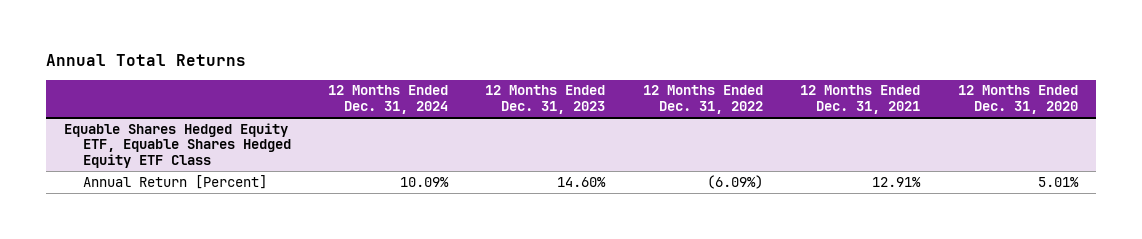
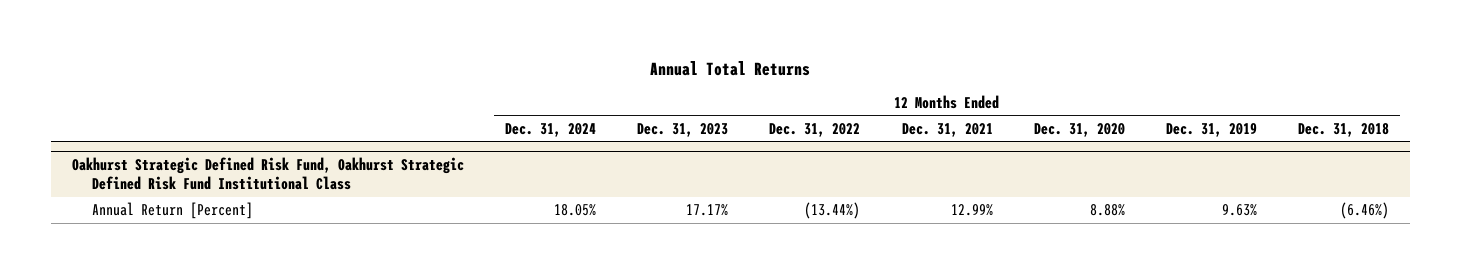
- | 12 Months Ended Dec. 31, 2024 | 12 Months Ended Dec. 31, 2023 | 12 Months Ended Dec. 31, 2022 | 12 Months Ended Dec. 31, 2021 | 12 Months Ended Dec. 31, 2020
+ | 12 Months Ended Dec. 31, 2024 | 12 Months Ended Dec. 31, 2023 | 12 Months Ended Dec. 31, 2022 | 12 Months Ended Dec. 31, 2021 | 12 Months Ended Dec. 31, 2020 | 12 Months Ended Dec. 31, 2019 | 12 Months Ended Dec. 31, 2018
- Equable Shares Hedged Equity ETF, Equable Shares Hedged Equity ETF Class
- Annual Return [Percent] | 10.09% | 14.60% | (6.09%) | 12.91% | 5.01%
+ Oakhurst Strategic Defined Risk Fund, Oakhurst Strategic Defined Risk Fund Institutional Class
+ Annual Return [Percent] | 18.05% | 17.17% | (13.44%) | 12.99% | 8.88% | 9.63% | (6.46%)

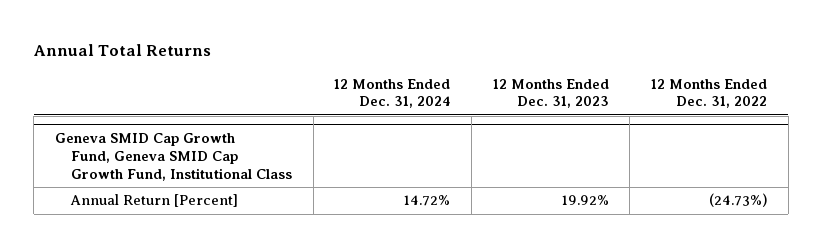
- | 12 Months Ended Dec. 31, 2024 | 12 Months Ended Dec. 31, 2023 | 12 Months Ended Dec. 31, 2022 | 12 Months Ended Dec. 31, 2021 | 12 Months Ended Dec. 31, 2020 | 12 Months Ended Dec. 31, 2019 | 12 Months Ended Dec. 31, 2018
+ | 12 Months Ended Dec. 31, 2024 | 12 Months Ended Dec. 31, 2023 | 12 Months Ended Dec. 31, 2022
- Oakhurst Strategic Defined Risk Fund, Oakhurst Strategic Defined Risk Fund Institutional Class
- Annual Return [Percent] | 18.05% | 17.17% | (13.44%) | 12.99% | 8.88% | 9.63% | (6.46%)
+ Geneva SMID Cap Growth Fund, Geneva SMID Cap Growth Fund, Institutional Class
+ Annual Return [Percent] | 14.72% | 19.92% | (24.73%)

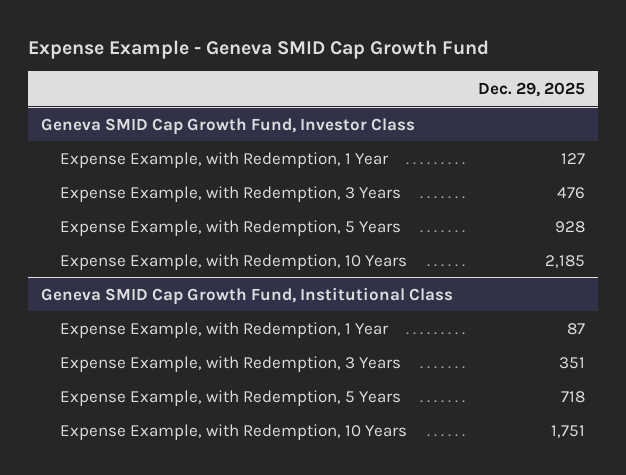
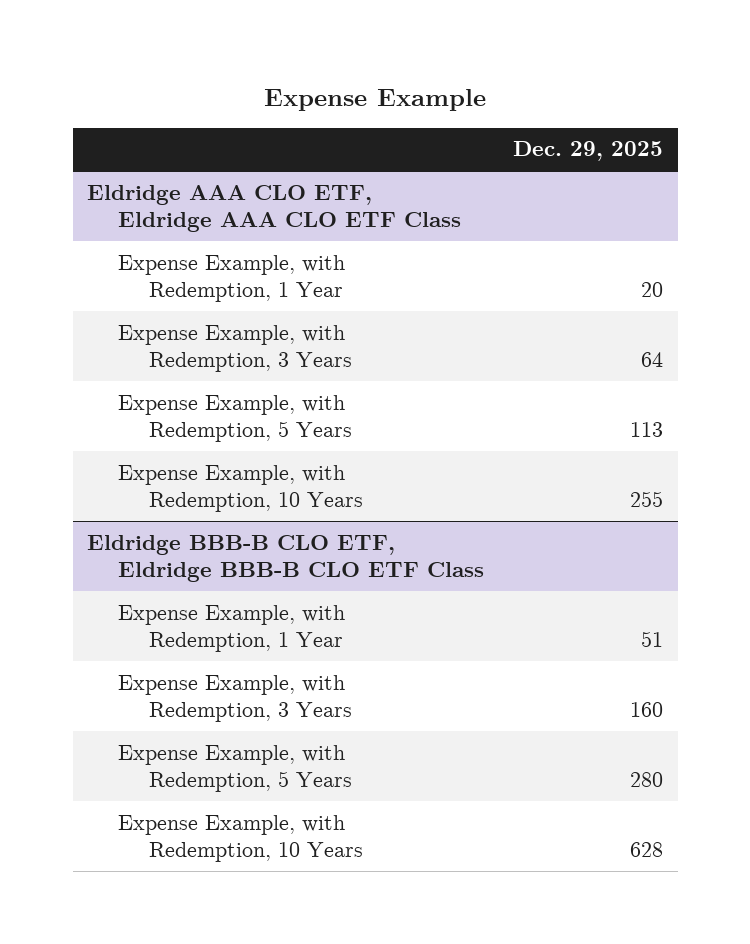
- Expense Example - Geneva SMID Cap Growth Fund
+ Expense Example
- Geneva SMID Cap Growth Fund, Investor Class
- Expense Example, with Redemption, 1 Year | 127
- Expense Example, with Redemption, 3 Years | 476
- Expense Example, with Redemption, 5 Years | 928
- Expense Example, with Redemption, 10 Years | 2,185
- Geneva SMID Cap Growth Fund, Institutional Class
- Expense Example, with Redemption, 1 Year | 87
- Expense Example, with Redemption, 3 Years | 351
- Expense Example, with Redemption, 5 Years | 718
- Expense Example, with Redemption, 10 Years | 1,751
+ Eldridge AAA CLO ETF, Eldridge AAA CLO ETF Class
+ Expense Example, with Redemption, 1 Year | 20
+ Expense Example, with Redemption, 3 Years | 64
+ Expense Example, with Redemption, 5 Years | 113
+ Expense Example, with Redemption, 10 Years | 255
+ Eldridge BBB-B CLO ETF, Eldridge BBB-B CLO ETF Class
+ Expense Example, with Redemption, 1 Year | 51
+ Expense Example, with Redemption, 3 Years | 160
+ Expense Example, with Redemption, 5 Years | 280
+ Expense Example, with Redemption, 10 Years | 628

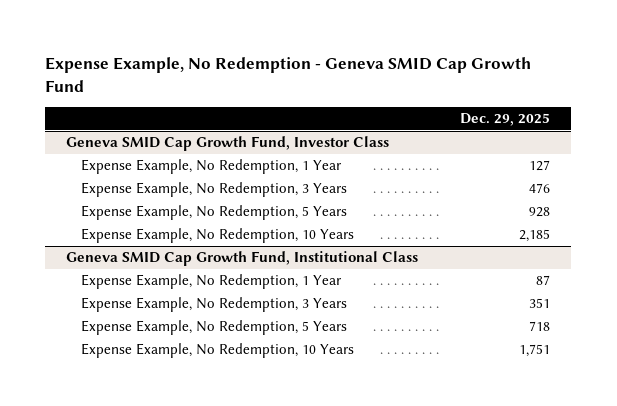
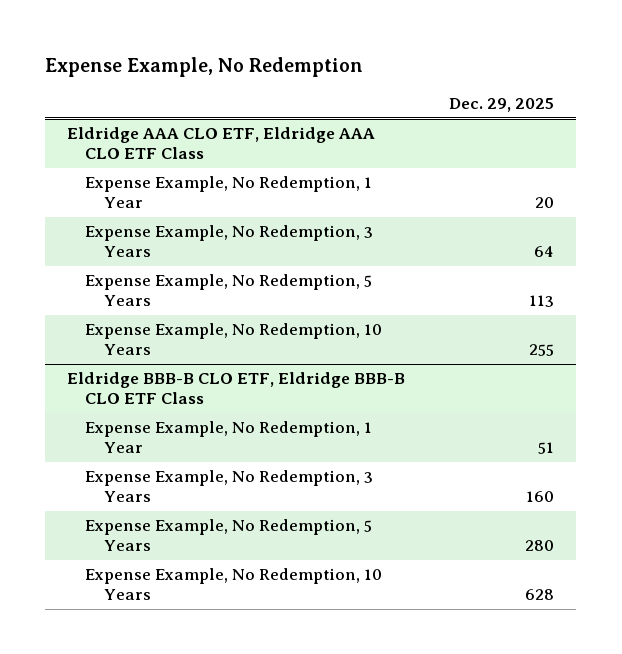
- Expense Example, No Redemption - Geneva SMID Cap Growth Fund
+ Expense Example, No Redemption
- Geneva SMID Cap Growth Fund, Investor Class
- Expense Example, No Redemption, 1 Year | 127
- Expense Example, No Redemption, 3 Years | 476
- Expense Example, No Redemption, 5 Years | 928
- Expense Example, No Redemption, 10 Years | 2,185
- Geneva SMID Cap Growth Fund, Institutional Class
- Expense Example, No Redemption, 1 Year | 87
- Expense Example, No Redemption, 3 Years | 351
- Expense Example, No Redemption, 5 Years | 718
- Expense Example, No Redemption, 10 Years | 1,751
+ Eldridge AAA CLO ETF, Eldridge AAA CLO ETF Class
+ Expense Example, No Redemption, 1 Year | 20
+ Expense Example, No Redemption, 3 Years | 64
+ Expense Example, No Redemption, 5 Years | 113
+ Expense Example, No Redemption, 10 Years | 255
+ Eldridge BBB-B CLO ETF, Eldridge BBB-B CLO ETF Class
+ Expense Example, No Redemption, 1 Year | 51
+ Expense Example, No Redemption, 3 Years | 160
+ Expense Example, No Redemption, 5 Years | 280
+ Expense Example, No Redemption, 10 Years | 628

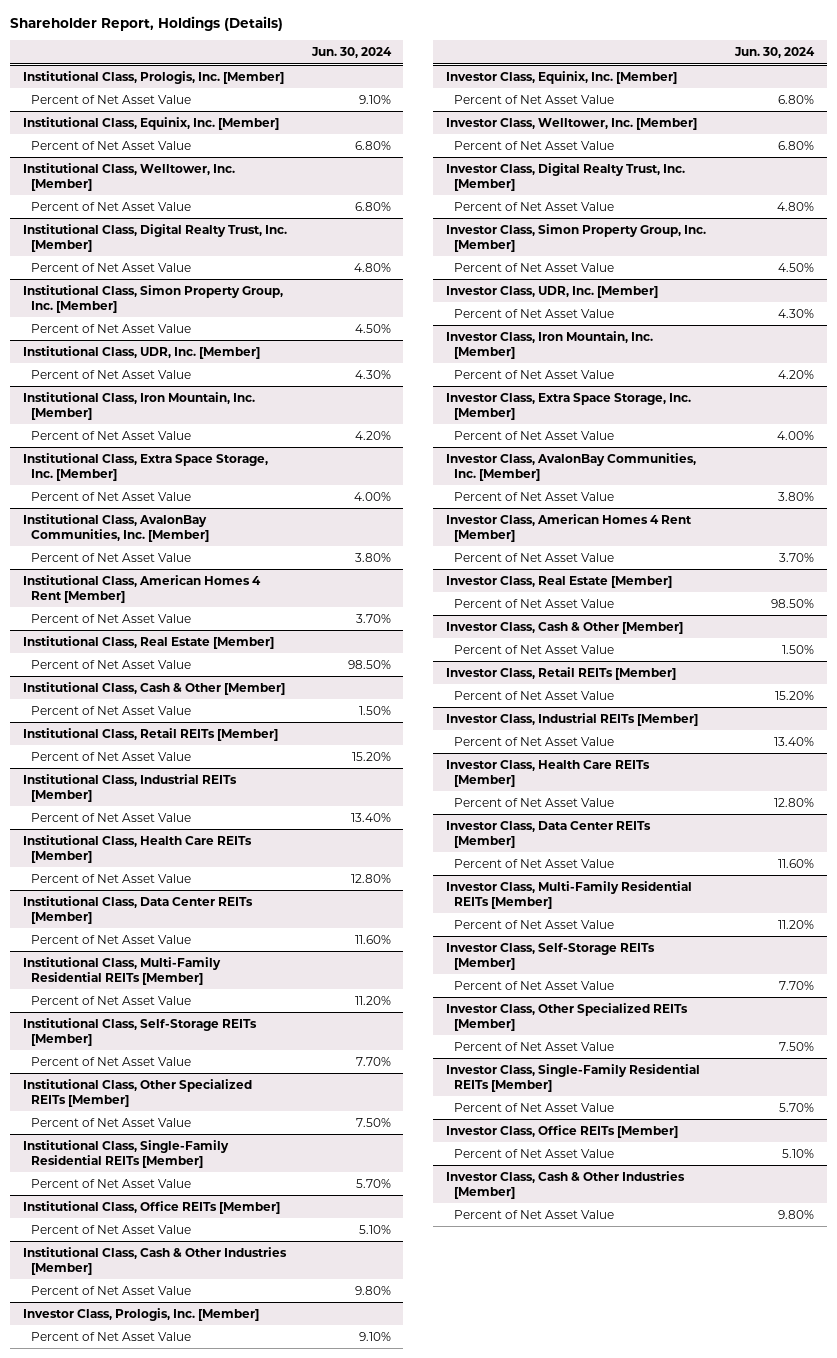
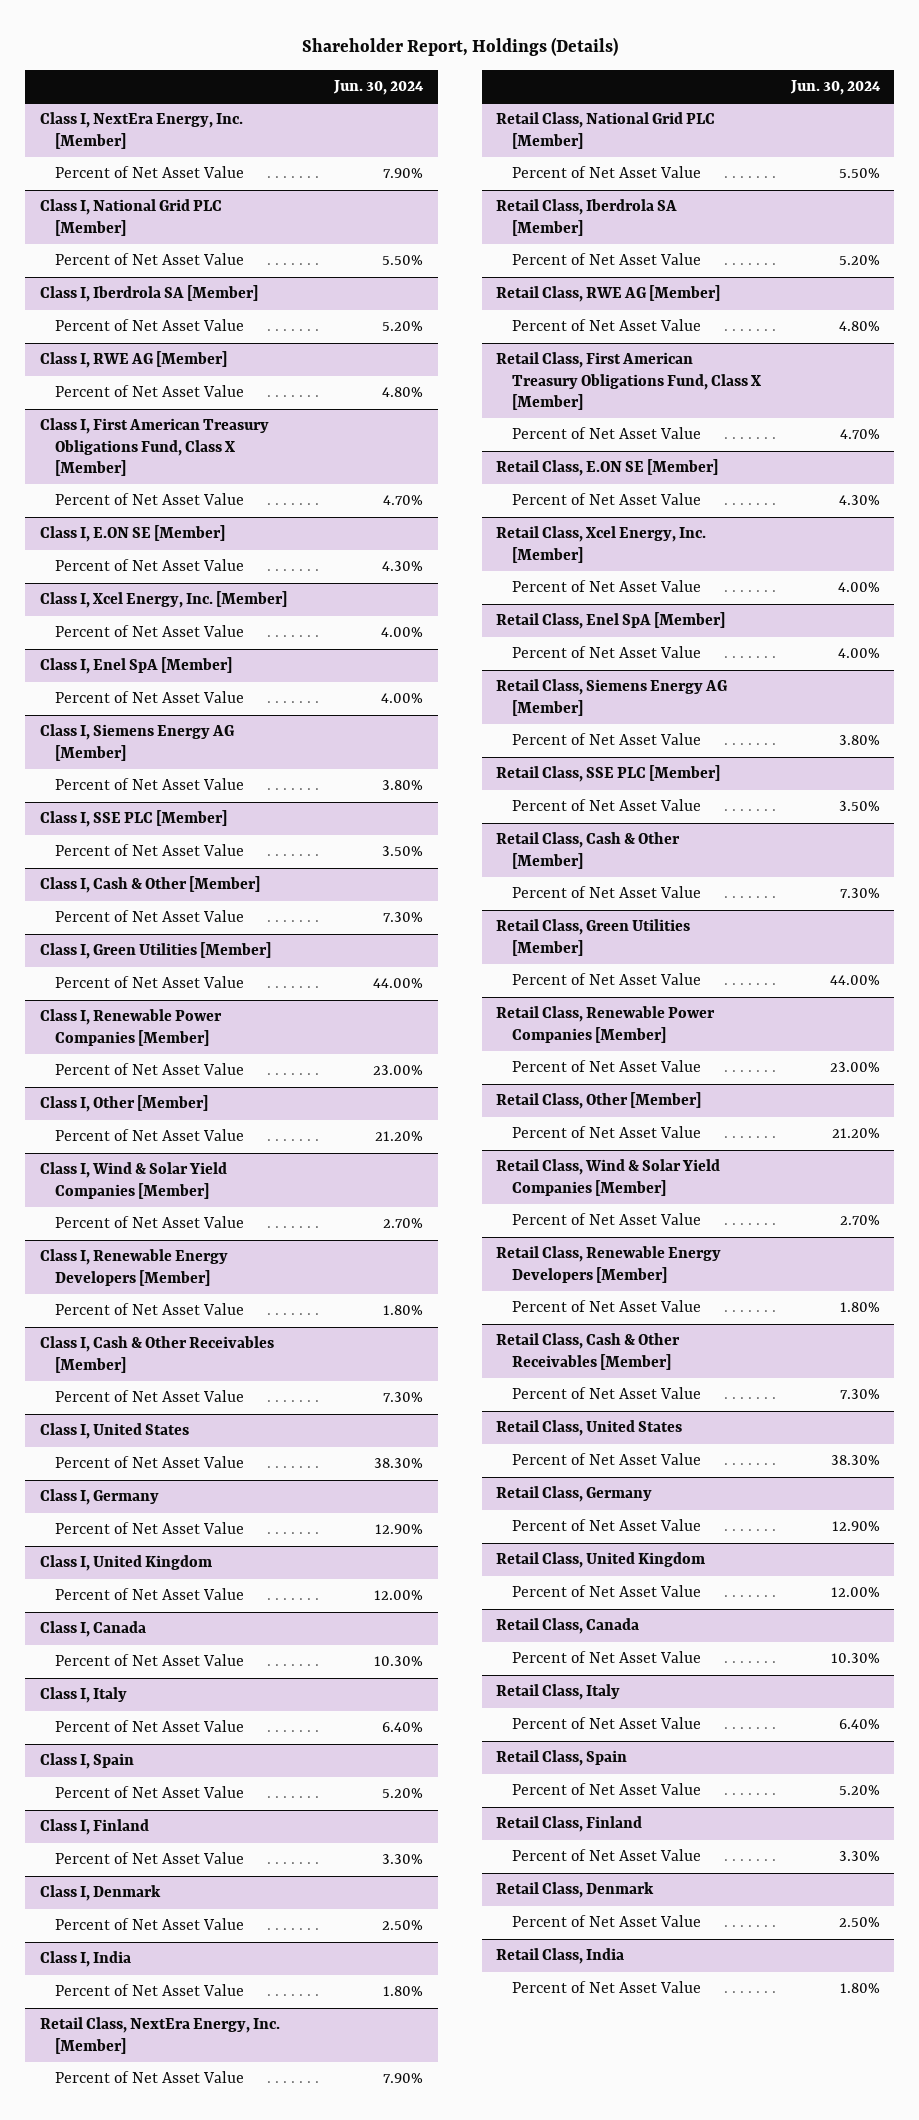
- Institutional Class, Prologis, Inc. [Member]
- Percent of Net Asset Value | 9.10%
- Institutional Class, Equinix, Inc. [Member]
- Percent of Net Asset Value | 6.80%
- Institutional Class, Welltower, Inc. [Member]
- Percent of Net Asset Value | 6.80%
- Institutional Class, Digital Realty Trust, Inc. [Member]
+ Class I, NextEra Energy, Inc. [Member]
+ Percent of Net Asset Value | 7.90%
+ Class I, National Grid PLC [Member]
+ Percent of Net Asset Value | 5.50%
+ Class I, Iberdrola SA [Member]
+ Percent of Net Asset Value | 5.20%
+ Class I, RWE AG [Member]
- Institutional Class, Simon Property Group, Inc. [Member]
- Percent of Net Asset Value | 4.50%
- Institutional Class, UDR, Inc. [Member]
+ Class I, First American Treasury Obligations Fund, Class X [Member]
+ Percent of Net Asset Value | 4.70%
+ Class I, E.ON SE [Member]
- Institutional Class, Iron Mountain, Inc. [Member]
- Percent of Net Asset Value | 4.20%
- Institutional Class, Extra Space Storage, Inc. [Member]
+ Class I, Xcel Energy, Inc. [Member]
- Institutional Class, AvalonBay Communities, Inc. [Member]
+ Class I, Enel SpA [Member]
+ Percent of Net Asset Value | 4.00%
+ Class I, Siemens Energy AG [Member]
- Institutional Class, American Homes 4 Rent [Member]
- Percent of Net Asset Value | 3.70%
- Institutional Class, Real Estate [Member]
- Percent of Net Asset Value | 98.50%
- Institutional Class, Cash & Other [Member]
- Percent of Net Asset Value | 1.50%
- Institutional Class, Retail REITs [Member]
- Percent of Net Asset Value | 15.20%
- Institutional Class, Industrial REITs [Member]
- Percent of Net Asset Value | 13.40%
- Institutional Class, Health Care REITs [Member]
- Percent of Net Asset Value | 12.80%
- Institutional Class, Data Center REITs [Member]
- Percent of Net Asset Value | 11.60%
- Institutional Class, Multi-Family Residential REITs [Member]
- Percent of Net Asset Value | 11.20%
- Institutional Class, Self-Storage REITs [Member]
- Percent of Net Asset Value | 7.70%
- Institutional Class, Other Specialized REITs [Member]
- Percent of Net Asset Value | 7.50%
- Institutional Class, Single-Family Residential REITs [Member]
- Percent of Net Asset Value | 5.70%
- Institutional Class, Office REITs [Member]
- Percent of Net Asset Value | 5.10%
- Institutional Class, Cash & Other Industries [Member]
- Percent of Net Asset Value | 9.80%
- Investor Class, Prologis, Inc. [Member]
- Percent of Net Asset Value | 9.10%
- Investor Class, Equinix, Inc. [Member]
- Percent of Net Asset Value | 6.80%
- Investor Class, Welltower, Inc. [Member]
- Percent of Net Asset Value | 6.80%
- Investor Class, Digital Realty Trust, Inc. [Member]
+ Class I, SSE PLC [Member]
+ Percent of Net Asset Value | 3.50%
+ Class I, Cash & Other [Member]
+ Percent of Net Asset Value | 7.30%
+ Class I, Green Utilities [Member]
+ Percent of Net Asset Value | 44.00%
+ Class I, Renewable Power Companies [Member]
+ Percent of Net Asset Value | 23.00%
+ Class I, Other [Member]
+ Percent of Net Asset Value | 21.20%
+ Class I, Wind & Solar Yield Companies [Member]
+ Percent of Net Asset Value | 2.70%
+ Class I, Renewable Energy Developers [Member]
+ Percent of Net Asset Value | 1.80%
+ Class I, Cash & Other Receivables [Member]
+ Percent of Net Asset Value | 7.30%
+ Class I, United States
+ Percent of Net Asset Value | 38.30%
+ Class I, Germany
+ Percent of Net Asset Value | 12.90%
+ Class I, United Kingdom
+ Percent of Net Asset Value | 12.00%
+ Class I, Canada
+ Percent of Net Asset Value | 10.30%
+ Class I, Italy
+ Percent of Net Asset Value | 6.40%
+ Class I, Spain
+ Percent of Net Asset Value | 5.20%
+ Class I, Finland
+ Percent of Net Asset Value | 3.30%
+ Class I, Denmark
+ Percent of Net Asset Value | 2.50%
+ Class I, India
+ Percent of Net Asset Value | 1.80%
+ Retail Class, NextEra Energy, Inc. [Member]
+ Percent of Net Asset Value | 7.90%
+ Retail Class, National Grid PLC [Member]
+ Percent of Net Asset Value | 5.50%
+ Retail Class, Iberdrola SA [Member]
+ Percent of Net Asset Value | 5.20%
+ Retail Class, RWE AG [Member]
- Investor Class, Simon Property Group, Inc. [Member]
- Percent of Net Asset Value | 4.50%
- Investor Class, UDR, Inc. [Member]
+ Retail Class, First American Treasury Obligations Fund, Class X [Member]
+ Percent of Net Asset Value | 4.70%
+ Retail Class, E.ON SE [Member]
- Investor Class, Iron Mountain, Inc. [Member]
- Percent of Net Asset Value | 4.20%
- Investor Class, Extra Space Storage, Inc. [Member]
+ Retail Class, Xcel Energy, Inc. [Member]
- Investor Class, AvalonBay Communities, Inc. [Member]
+ Retail Class, Enel SpA [Member]
+ Percent of Net Asset Value | 4.00%
+ Retail Class, Siemens Energy AG [Member]
- Investor Class, American Homes 4 Rent [Member]
- Percent of Net Asset Value | 3.70%
- Investor Class, Real Estate [Member]
- Percent of Net Asset Value | 98.50%
- Investor Class, Cash & Other [Member]
- Percent of Net Asset Value | 1.50%
- Investor Class, Retail REITs [Member]
- Percent of Net Asset Value | 15.20%
- Investor Class, Industrial REITs [Member]
- Percent of Net Asset Value | 13.40%
- Investor Class, Health Care REITs [Member]
- Percent of Net Asset Value | 12.80%
- Investor Class, Data Center REITs [Member]
- Percent of Net Asset Value | 11.60%
- Investor Class, Multi-Family Residential REITs [Member]
- Percent of Net Asset Value | 11.20%
- Investor Class, Self-Storage REITs [Member]
- Percent of Net Asset Value | 7.70%
- Investor Class, Other Specialized REITs [Member]
- Percent of Net Asset Value | 7.50%
- Investor Class, Single-Family Residential REITs [Member]
- Percent of Net Asset Value | 5.70%
- Investor Class, Office REITs [Member]
- Percent of Net Asset Value | 5.10%
- Investor Class, Cash & Other Industries [Member]
- Percent of Net Asset Value | 9.80%
+ Retail Class, SSE PLC [Member]
+ Percent of Net Asset Value | 3.50%
+ Retail Class, Cash & Other [Member]
+ Percent of Net Asset Value | 7.30%
+ Retail Class, Green Utilities [Member]
+ Percent of Net Asset Value | 44.00%
+ Retail Class, Renewable Power Companies [Member]
+ Percent of Net Asset Value | 23.00%
+ Retail Class, Other [Member]
+ Percent of Net Asset Value | 21.20%
+ Retail Class, Wind & Solar Yield Companies [Member]
+ Percent of Net Asset Value | 2.70%
+ Retail Class, Renewable Energy Developers [Member]
+ Percent of Net Asset Value | 1.80%
+ Retail Class, Cash & Other Receivables [Member]
+ Percent of Net Asset Value | 7.30%
+ Retail Class, United States
+ Percent of Net Asset Value | 38.30%
+ Retail Class, Germany
+ Percent of Net Asset Value | 12.90%
+ Retail Class, United Kingdom
+ Percent of Net Asset Value | 12.00%
+ Retail Class, Canada
+ Percent of Net Asset Value | 10.30%
+ Retail Class, Italy
+ Percent of Net Asset Value | 6.40%
+ Retail Class, Spain
+ Percent of Net Asset Value | 5.20%
+ Retail Class, Finland
+ Percent of Net Asset Value | 3.30%
+ Retail Class, Denmark
+ Percent of Net Asset Value | 2.50%
+ Retail Class, India
+ Percent of Net Asset Value | 1.80%

